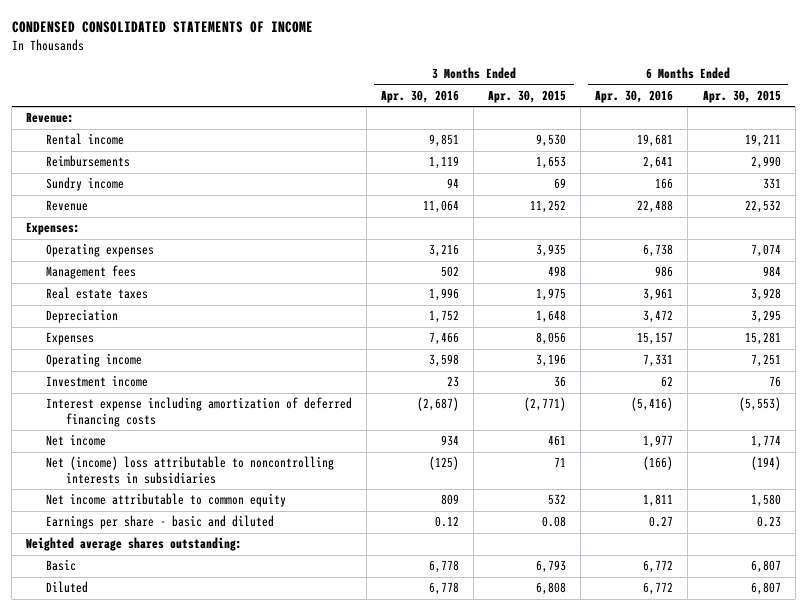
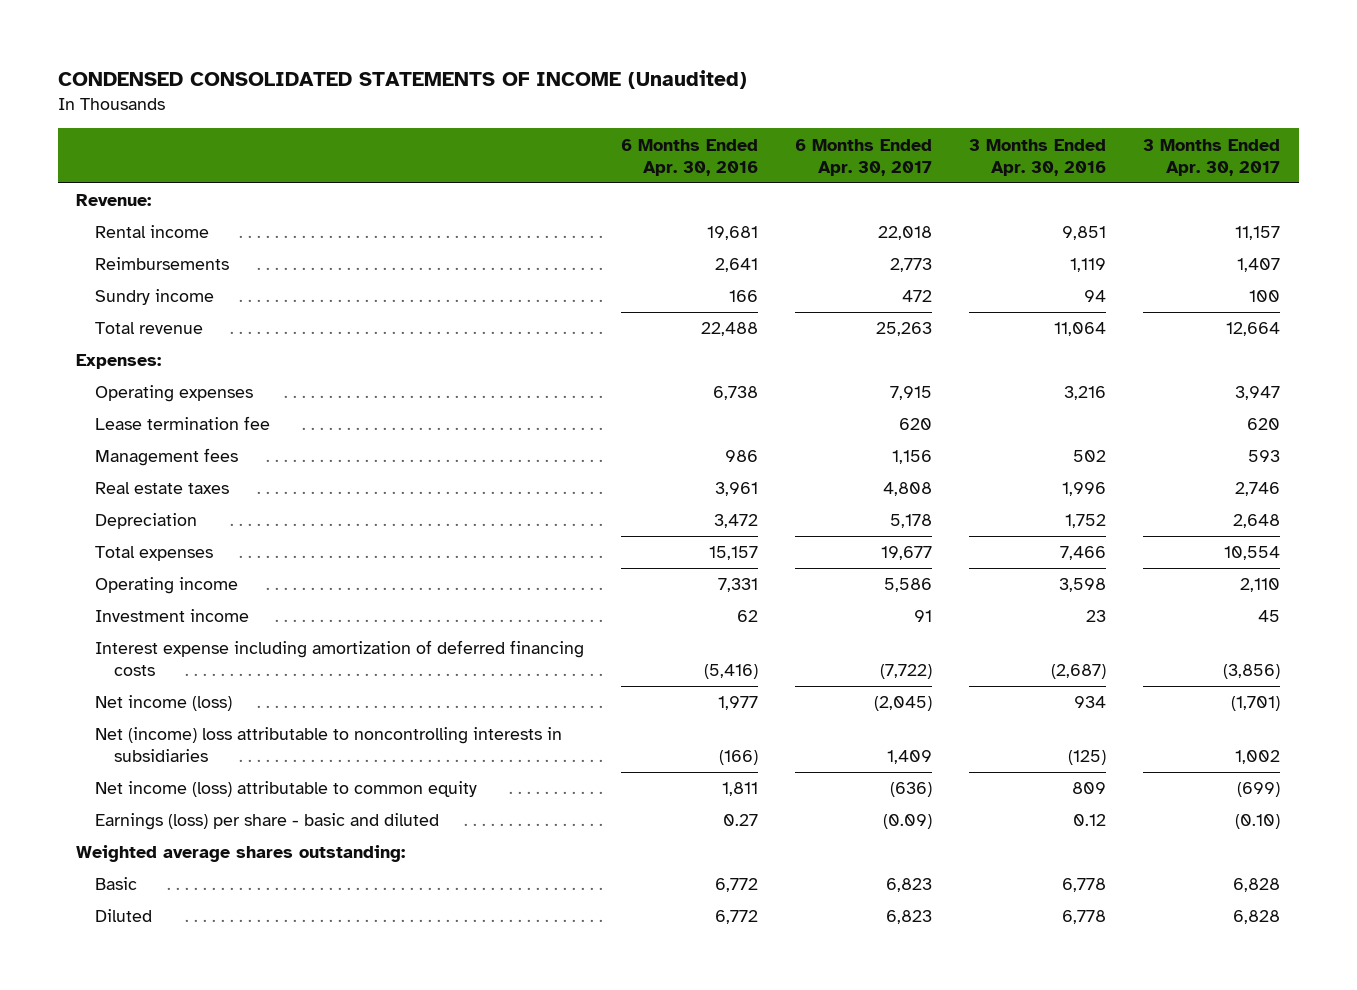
- CONDENSED CONSOLIDATED STATEMENTS OF INCOME
+ CONDENSED CONSOLIDATED STATEMENTS OF INCOME (Unaudited)
- | 3 Months Ended Apr. 30, 2016 | 3 Months Ended Apr. 30, 2015 | 6 Months Ended Apr. 30, 2016 | 6 Months Ended Apr. 30, 2015
+ | 6 Months Ended Apr. 30, 2016 | 6 Months Ended Apr. 30, 2017 | 3 Months Ended Apr. 30, 2016 | 3 Months Ended Apr. 30, 2017
- Revenue | 11,064 | 11,252 | 22,488 | 22,532
+ Total revenue | 22,488 | 25,263 | 11,064 | 12,664
+ Lease termination fee | | 620 | | 620
- Expenses | 7,466 | 8,056 | 15,157 | 15,281
+ Total expenses | 15,157 | 19,677 | 7,466 | 10,554
- Net income | 934 | 461 | 1,977 | 1,774
+ Net income (loss) | 1,977 | (2,045) | 934 | (1,701)
- Net income attributable to common equity | 809 | 532 | 1,811 | 1,580
- Earnings per share - basic and diluted | 0.12 | 0.08 | 0.27 | 0.23
+ Net income (loss) attributable to common equity | 1,811 | (636) | 809 | (699)
+ Earnings (loss) per share - basic and diluted | 0.27 | (0.09) | 0.12 | (0.10)

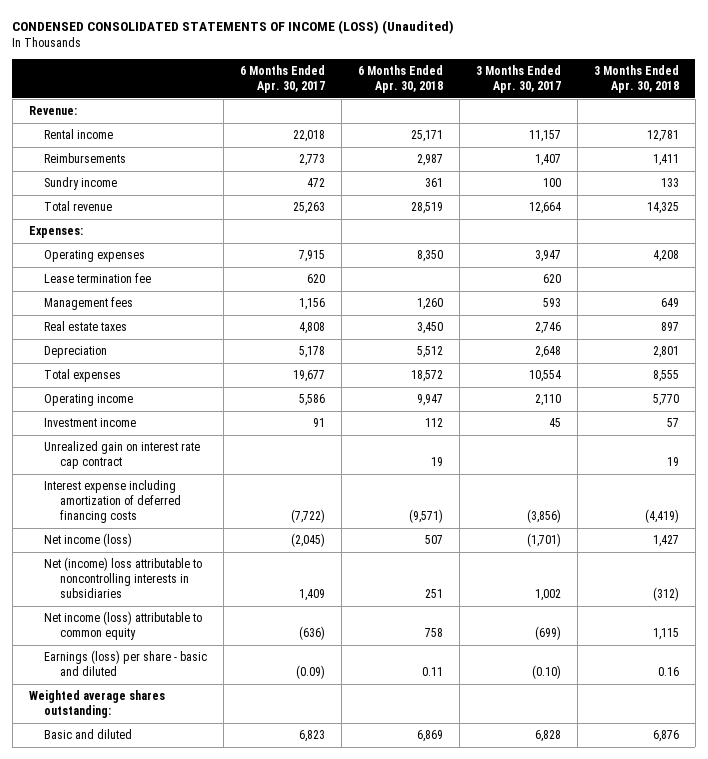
- CONDENSED CONSOLIDATED STATEMENTS OF INCOME (Unaudited)
+ CONDENSED CONSOLIDATED STATEMENTS OF INCOME (LOSS) (Unaudited)
- | 6 Months Ended Apr. 30, 2016 | 6 Months Ended Apr. 30, 2017 | 3 Months Ended Apr. 30, 2016 | 3 Months Ended Apr. 30, 2017
+ | 6 Months Ended Apr. 30, 2017 | 6 Months Ended Apr. 30, 2018 | 3 Months Ended Apr. 30, 2017 | 3 Months Ended Apr. 30, 2018
+ Unrealized gain on interest rate cap contract | | 19 | | 19
- Basic | 6,772 | 6,823 | 6,778 | 6,828
- Diluted | 6,772 | 6,823 | 6,778 | 6,828
+ Basic and diluted | 6,823 | 6,869 | 6,828 | 6,876

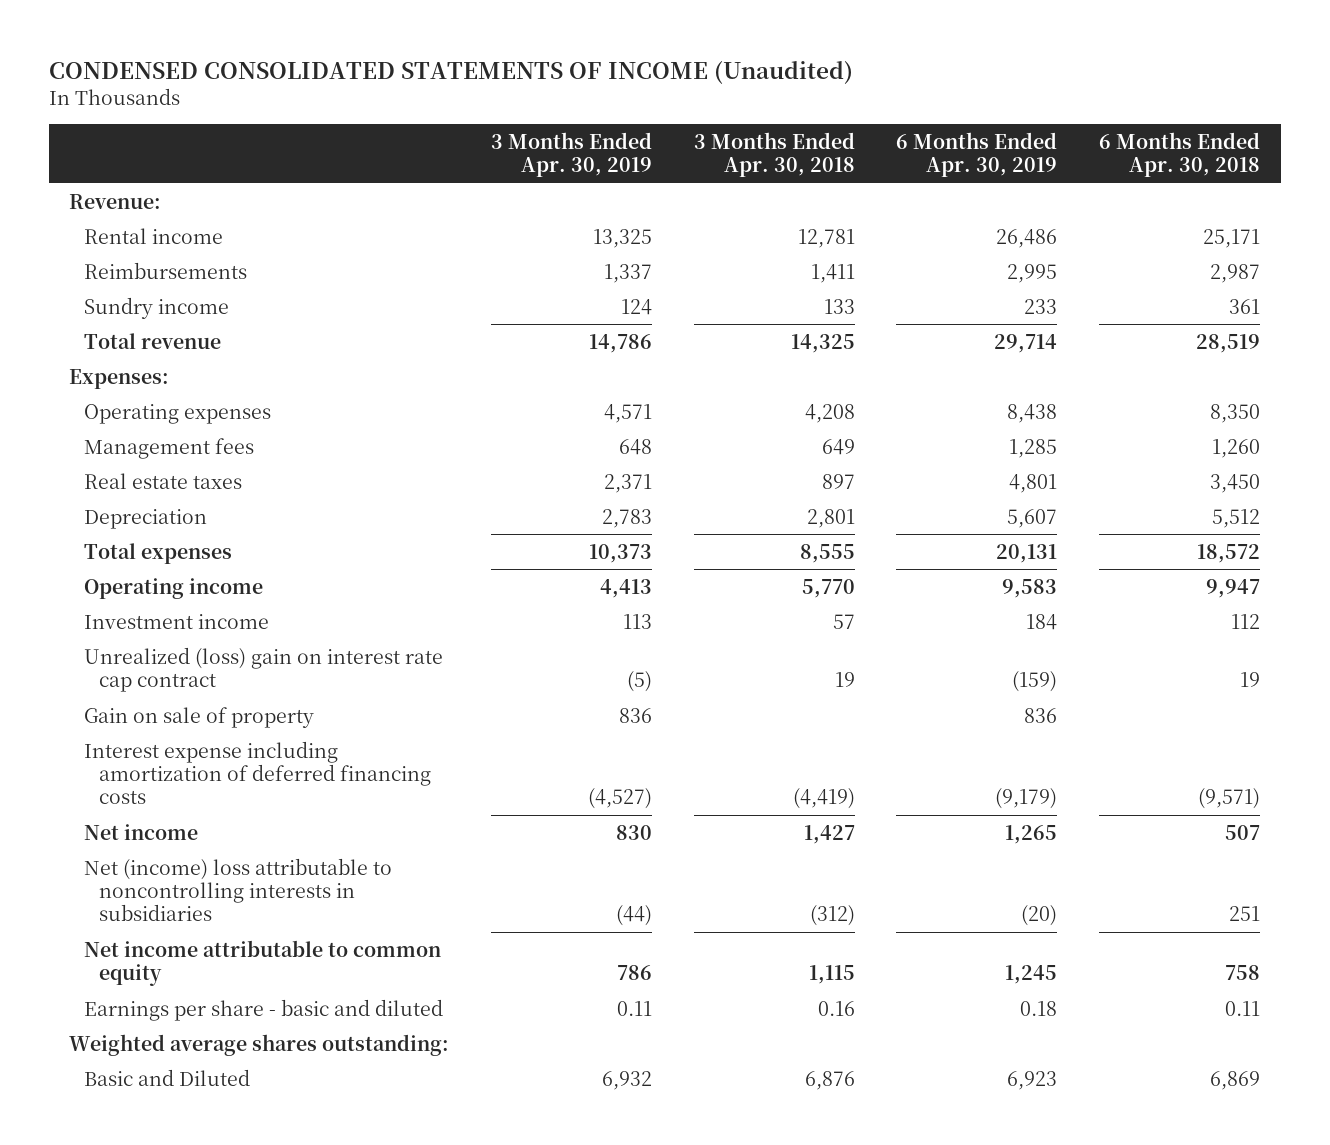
- CONDENSED CONSOLIDATED STATEMENTS OF INCOME (LOSS) (Unaudited)
+ CONDENSED CONSOLIDATED STATEMENTS OF INCOME (Unaudited)
- | 6 Months Ended Apr. 30, 2017 | 6 Months Ended Apr. 30, 2018 | 3 Months Ended Apr. 30, 2017 | 3 Months Ended Apr. 30, 2018
+ | 3 Months Ended Apr. 30, 2019 | 3 Months Ended Apr. 30, 2018 | 6 Months Ended Apr. 30, 2019 | 6 Months Ended Apr. 30, 2018
- Lease termination fee | 620 | | 620 |
- Unrealized gain on interest rate cap contract | | 19 | | 19
+ Unrealized (loss) gain on interest rate cap contract | (5) | 19 | (159) | 19
+ Gain on sale of property | 836 | | 836 |
- Net income (loss) | (2,045) | 507 | (1,701) | 1,427
+ Net income | 830 | 1,427 | 1,265 | 507
- Net income (loss) attributable to common equity | (636) | 758 | (699) | 1,115
- Earnings (loss) per share - basic and diluted | (0.09) | 0.11 | (0.10) | 0.16
+ Net income attributable to common equity | 786 | 1,115 | 1,245 | 758
+ Earnings per share - basic and diluted | 0.11 | 0.16 | 0.18 | 0.11
- Basic and diluted | 6,823 | 6,869 | 6,828 | 6,876
+ Basic and Diluted | 6,932 | 6,876 | 6,923 | 6,869

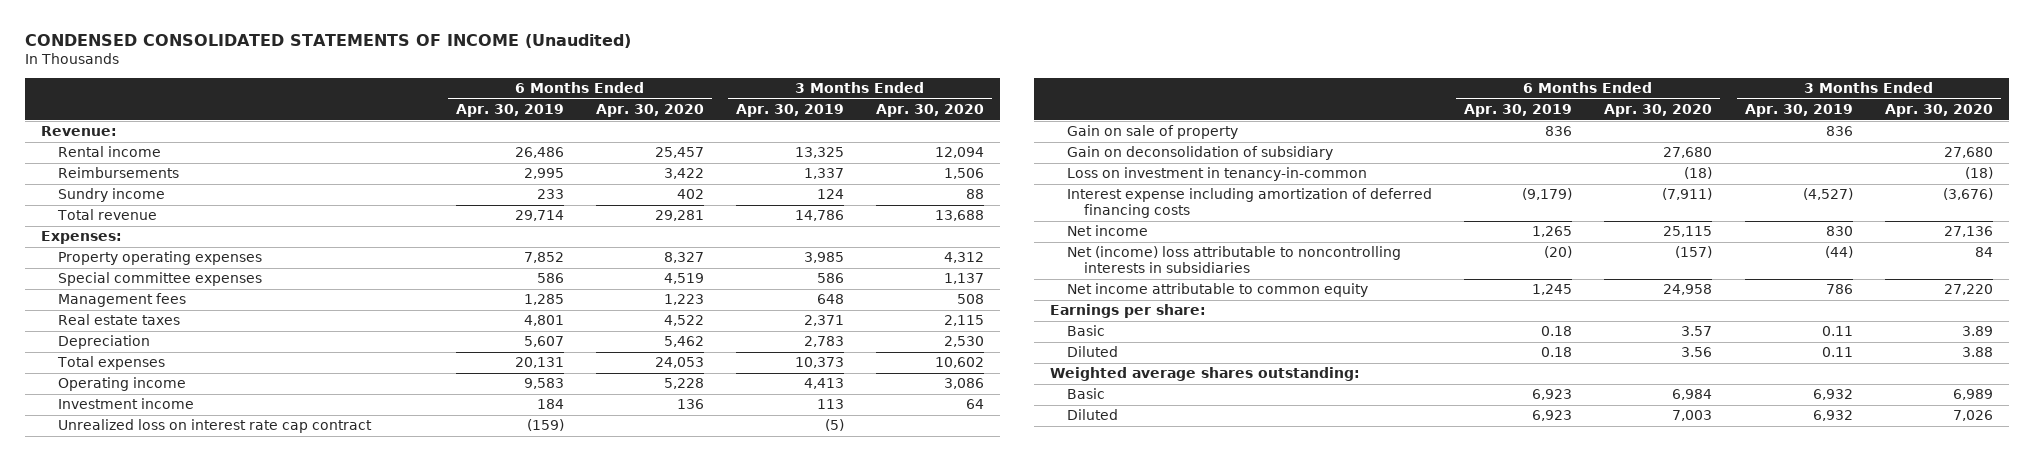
- | 3 Months Ended Apr. 30, 2019 | 3 Months Ended Apr. 30, 2018 | 6 Months Ended Apr. 30, 2019 | 6 Months Ended Apr. 30, 2018
+ | 6 Months Ended Apr. 30, 2019 | 6 Months Ended Apr. 30, 2020 | 3 Months Ended Apr. 30, 2019 | 3 Months Ended Apr. 30, 2020
- Operating expenses | 4,571 | 4,208 | 8,438 | 8,350
+ Property operating expenses | 7,852 | 8,327 | 3,985 | 4,312
+ Special committee expenses | 586 | 4,519 | 586 | 1,137
- Unrealized (loss) gain on interest rate cap contract | (5) | 19 | (159) | 19
+ Unrealized loss on interest rate cap contract | (159) | | (5) |
+ Gain on deconsolidation of subsidiary | | 27,680 | | 27,680
+ Loss on investment in tenancy-in-common | | (18) | | (18)
- Earnings per share - basic and diluted | 0.11 | 0.16 | 0.18 | 0.11
+ Earnings per share:
+ Basic | 0.18 | 3.57 | 0.11 | 3.89
+ Diluted | 0.18 | 3.56 | 0.11 | 3.88
- Basic and Diluted | 6,932 | 6,876 | 6,923 | 6,869
+ Basic | 6,923 | 6,984 | 6,932 | 6,989
+ Diluted | 6,923 | 7,003 | 6,932 | 7,026

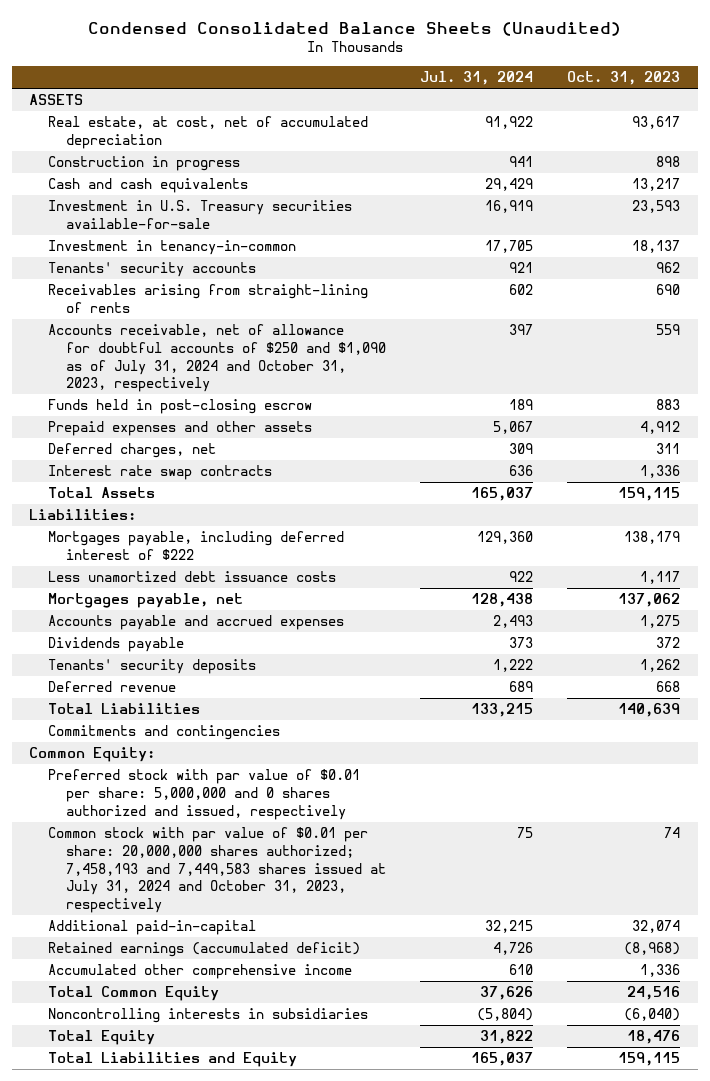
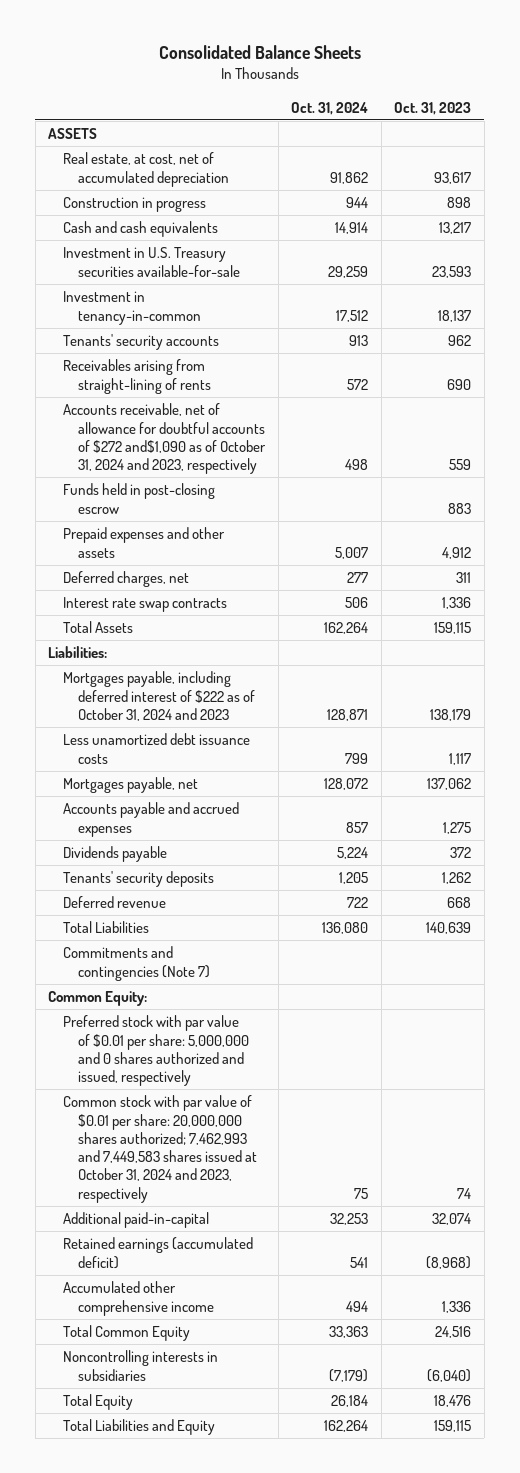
- Condensed Consolidated Balance Sheets (Unaudited)
+ Consolidated Balance Sheets
- | Jul. 31, 2024 | Oct. 31, 2023
+ | Oct. 31, 2024 | Oct. 31, 2023
- Accounts receivable, net of allowance for doubtful accounts of $250 and $1,090 as of July 31, 2024 and October 31, 2023, respectively | 397 | 559
+ Accounts receivable, net of allowance for doubtful accounts of $272 and$1,090 as of October 31, 2024 and 2023, respectively | 498 | 559
- Mortgages payable, including deferred interest of $222 | 129,360 | 138,179
+ Mortgages payable, including deferred interest of $222 as of October 31, 2024 and 2023 | 128,871 | 138,179
- Commitments and contingencies
+ Commitments and contingencies (Note 7)
- Common stock with par value of $0.01 per share: 20,000,000 shares authorized; 7,458,193 and 7,449,583 shares issued at July 31, 2024 and October 31, 2023, respectively | 75 | 74
+ Common stock with par value of $0.01 per share: 20,000,000 shares authorized; 7,462,993 and 7,449,583 shares issued at October 31, 2024 and 2023, respectively | 75 | 74

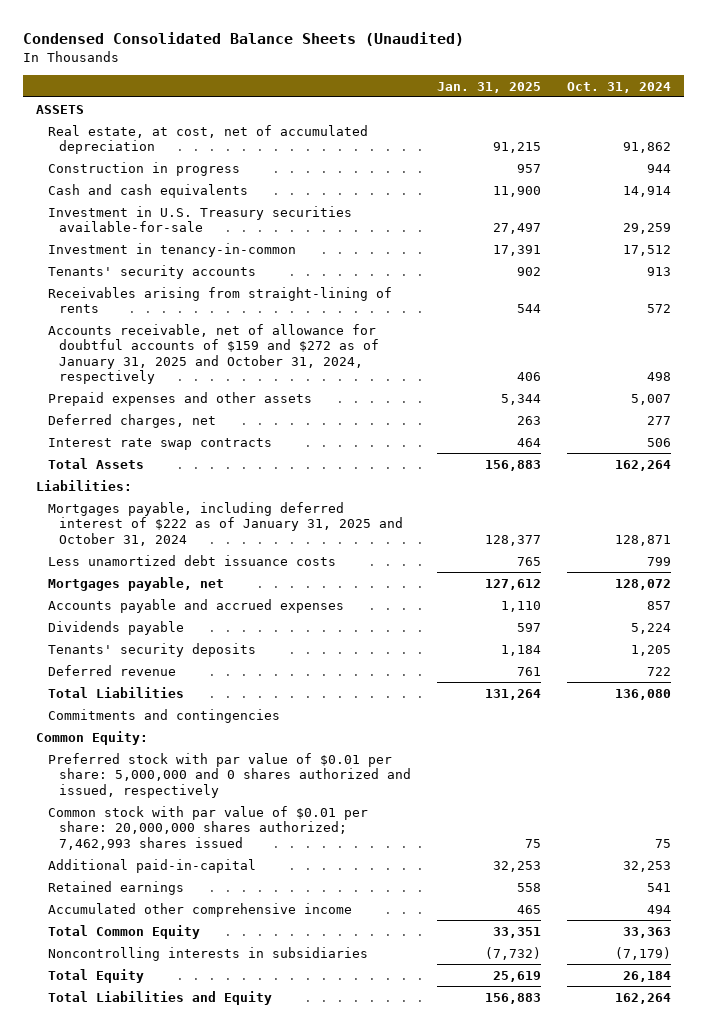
- Consolidated Balance Sheets
+ Condensed Consolidated Balance Sheets (Unaudited)
- | Oct. 31, 2024 | Oct. 31, 2023
+ | Jan. 31, 2025 | Oct. 31, 2024
- Accounts receivable, net of allowance for doubtful accounts of $272 and$1,090 as of October 31, 2024 and 2023, respectively | 498 | 559
- Funds held in post-closing escrow | | 883
+ Accounts receivable, net of allowance for doubtful accounts of $159 and $272 as of January 31, 2025 and October 31, 2024, respectively | 406 | 498
- Mortgages payable, including deferred interest of $222 as of October 31, 2024 and 2023 | 128,871 | 138,179
+ Mortgages payable, including deferred interest of $222 as of January 31, 2025 and October 31, 2024 | 128,377 | 128,871
- Commitments and contingencies (Note 7)
+ Commitments and contingencies
- Common stock with par value of $0.01 per share: 20,000,000 shares authorized; 7,462,993 and 7,449,583 shares issued at October 31, 2024 and 2023, respectively | 75 | 74
+ Common stock with par value of $0.01 per share: 20,000,000 shares authorized; 7,462,993 shares issued | 75 | 75
- Retained earnings (accumulated deficit) | 541 | (8,968)
+ Retained earnings | 558 | 541

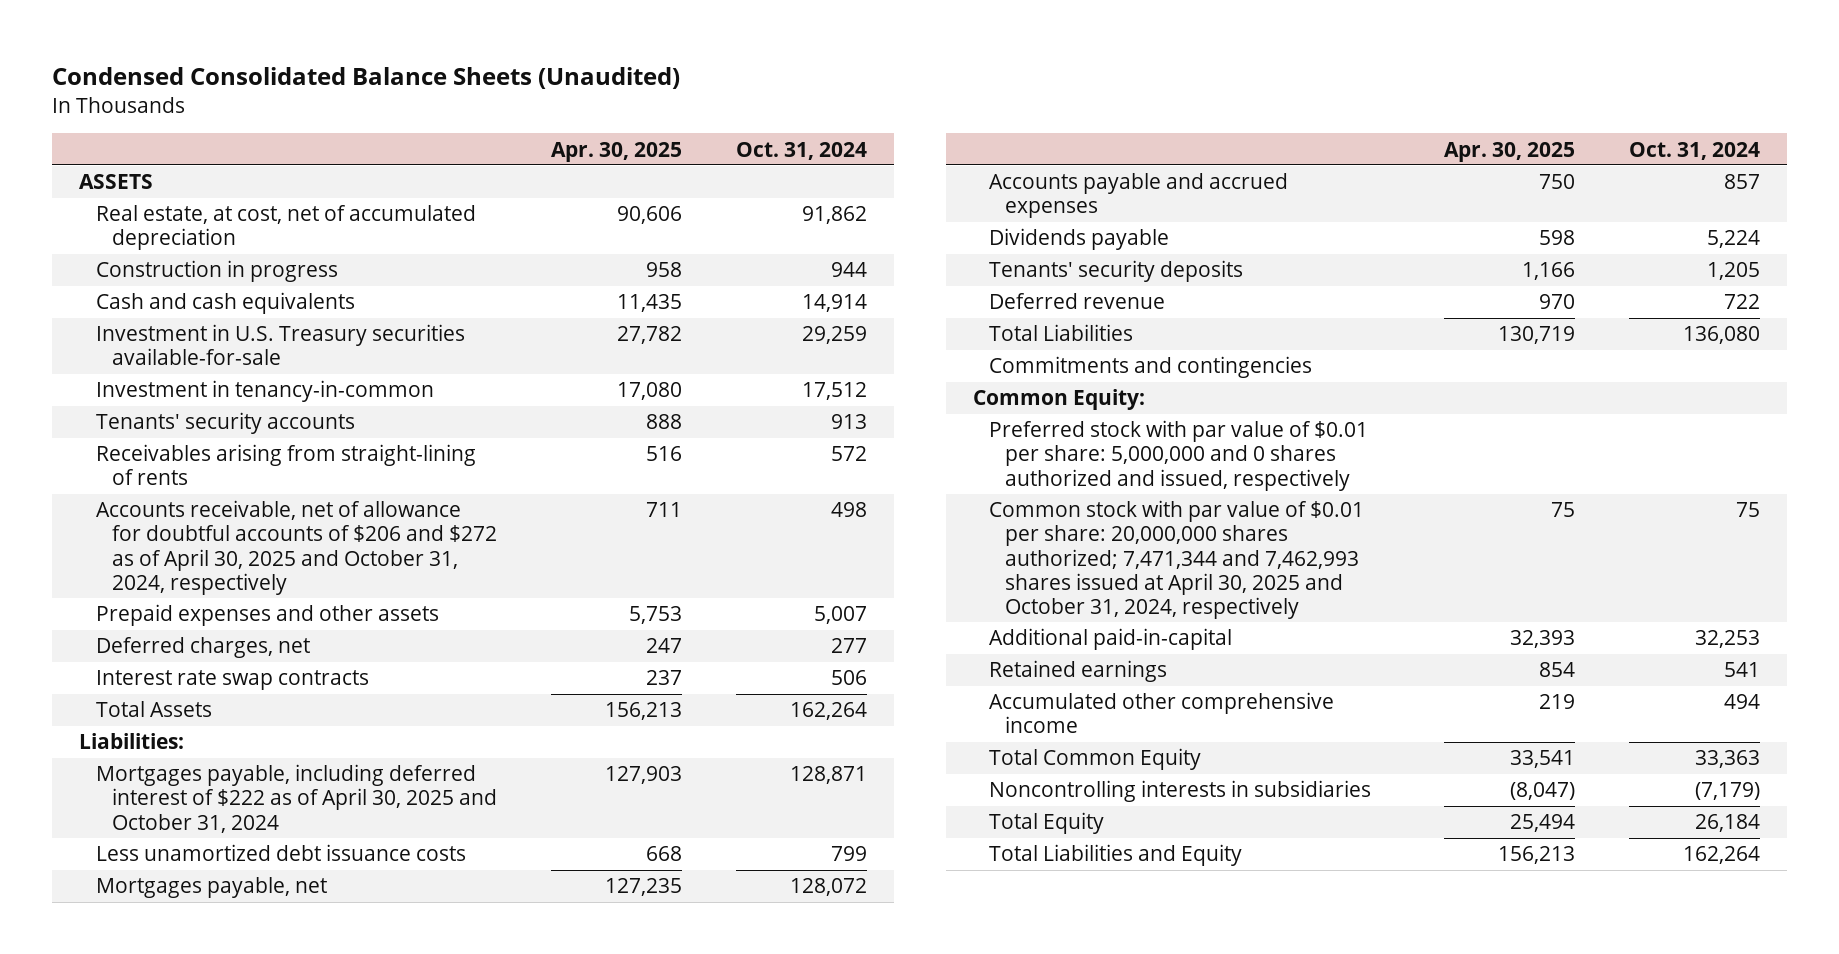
- | Jan. 31, 2025 | Oct. 31, 2024
+ | Apr. 30, 2025 | Oct. 31, 2024
- Accounts receivable, net of allowance for doubtful accounts of $159 and $272 as of January 31, 2025 and October 31, 2024, respectively | 406 | 498
+ Accounts receivable, net of allowance for doubtful accounts of $206 and $272 as of April 30, 2025 and October 31, 2024, respectively | 711 | 498
- Mortgages payable, including deferred interest of $222 as of January 31, 2025 and October 31, 2024 | 128,377 | 128,871
+ Mortgages payable, including deferred interest of $222 as of April 30, 2025 and October 31, 2024 | 127,903 | 128,871
- Common stock with par value of $0.01 per share: 20,000,000 shares authorized; 7,462,993 shares issued | 75 | 75
+ Common stock with par value of $0.01 per share: 20,000,000 shares authorized; 7,471,344 and 7,462,993 shares issued at April 30, 2025 and October 31, 2024, respectively | 75 | 75

